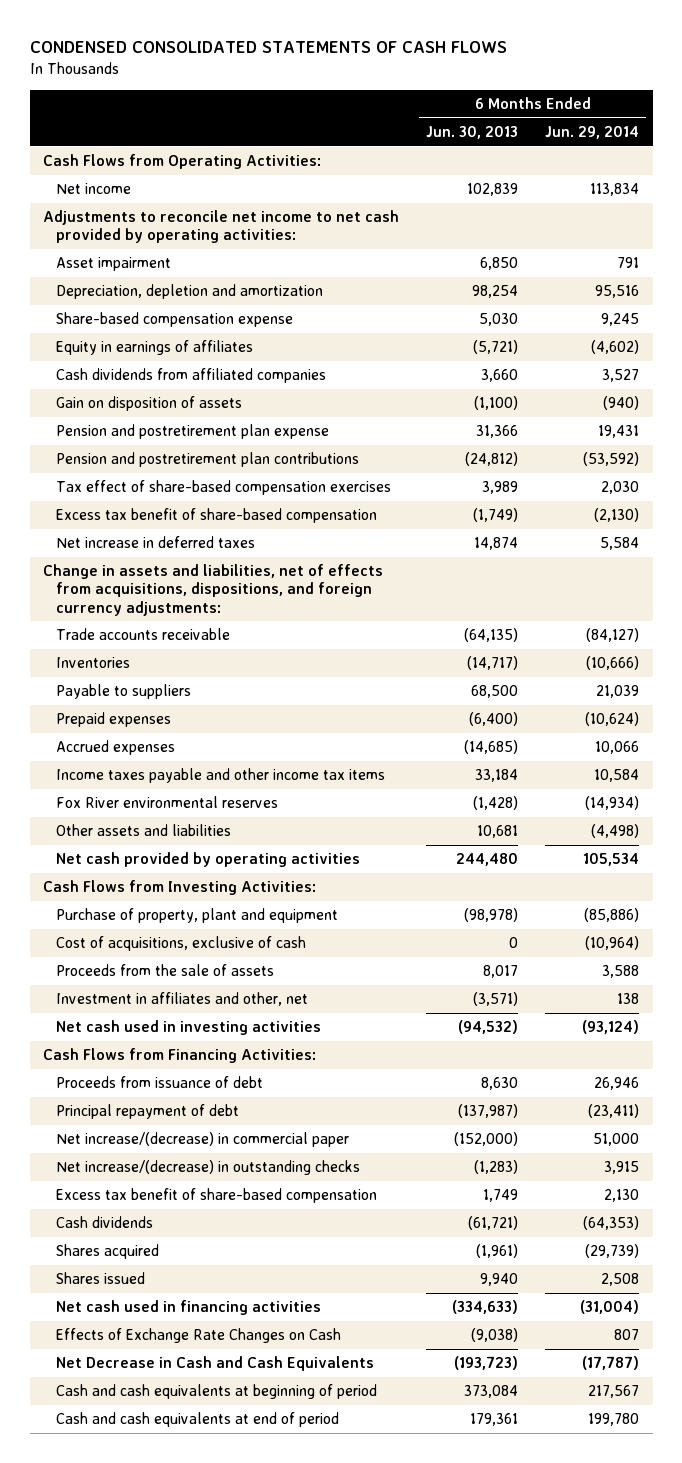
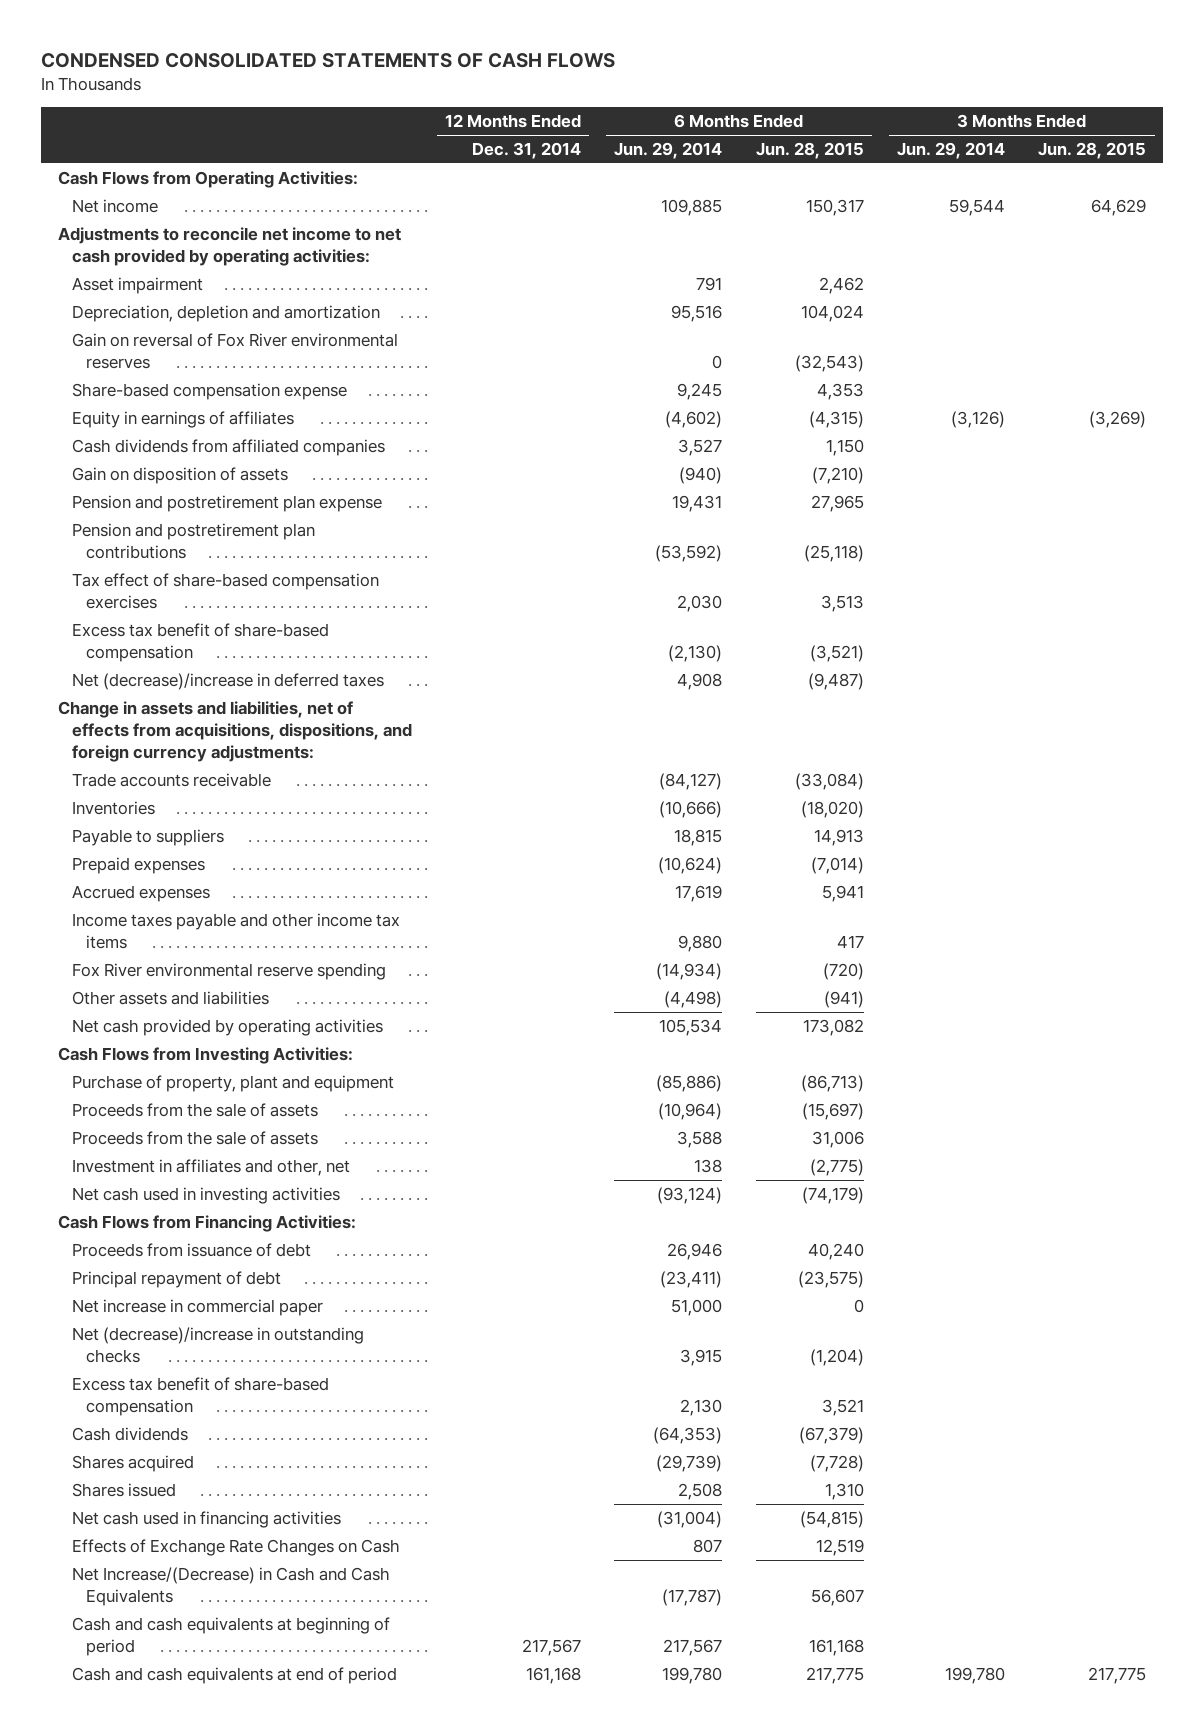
- | 6 Months Ended Jun. 30, 2013 | 6 Months Ended Jun. 29, 2014
+ | 12 Months Ended Dec. 31, 2014 | 6 Months Ended Jun. 29, 2014 | 6 Months Ended Jun. 28, 2015 | 3 Months Ended Jun. 29, 2014 | 3 Months Ended Jun. 28, 2015
- Net income | 102,839 | 113,834
+ Net income | | 109,885 | 150,317 | 59,544 | 64,629
+ Gain on reversal of Fox River environmental reserves | | 0 | (32,543) | |
- Net increase in deferred taxes | 14,874 | 5,584
+ Net (decrease)/increase in deferred taxes | | 4,908 | (9,487) | |
- Payable to suppliers | 68,500 | 21,039
+ Payable to suppliers | | 18,815 | 14,913 | |
- Accrued expenses | (14,685) | 10,066
- Income taxes payable and other income tax items | 33,184 | 10,584
- Fox River environmental reserves | (1,428) | (14,934)
+ Accrued expenses | | 17,619 | 5,941 | |
+ Income taxes payable and other income tax items | | 9,880 | 417 | |
+ Fox River environmental reserve spending | | (14,934) | (720) | |
- Cost of acquisitions, exclusive of cash | 0 | (10,964)
+ Proceeds from the sale of assets | | (10,964) | (15,697) | |
- Net increase/(decrease) in commercial paper | (152,000) | 51,000
- Net increase/(decrease) in outstanding checks | (1,283) | 3,915
+ Net increase in commercial paper | | 51,000 | 0 | |
+ Net (decrease)/increase in outstanding checks | | 3,915 | (1,204) | |
- Net Decrease in Cash and Cash Equivalents | (193,723) | (17,787)
+ Net Increase/(Decrease) in Cash and Cash Equivalents | | (17,787) | 56,607 | |

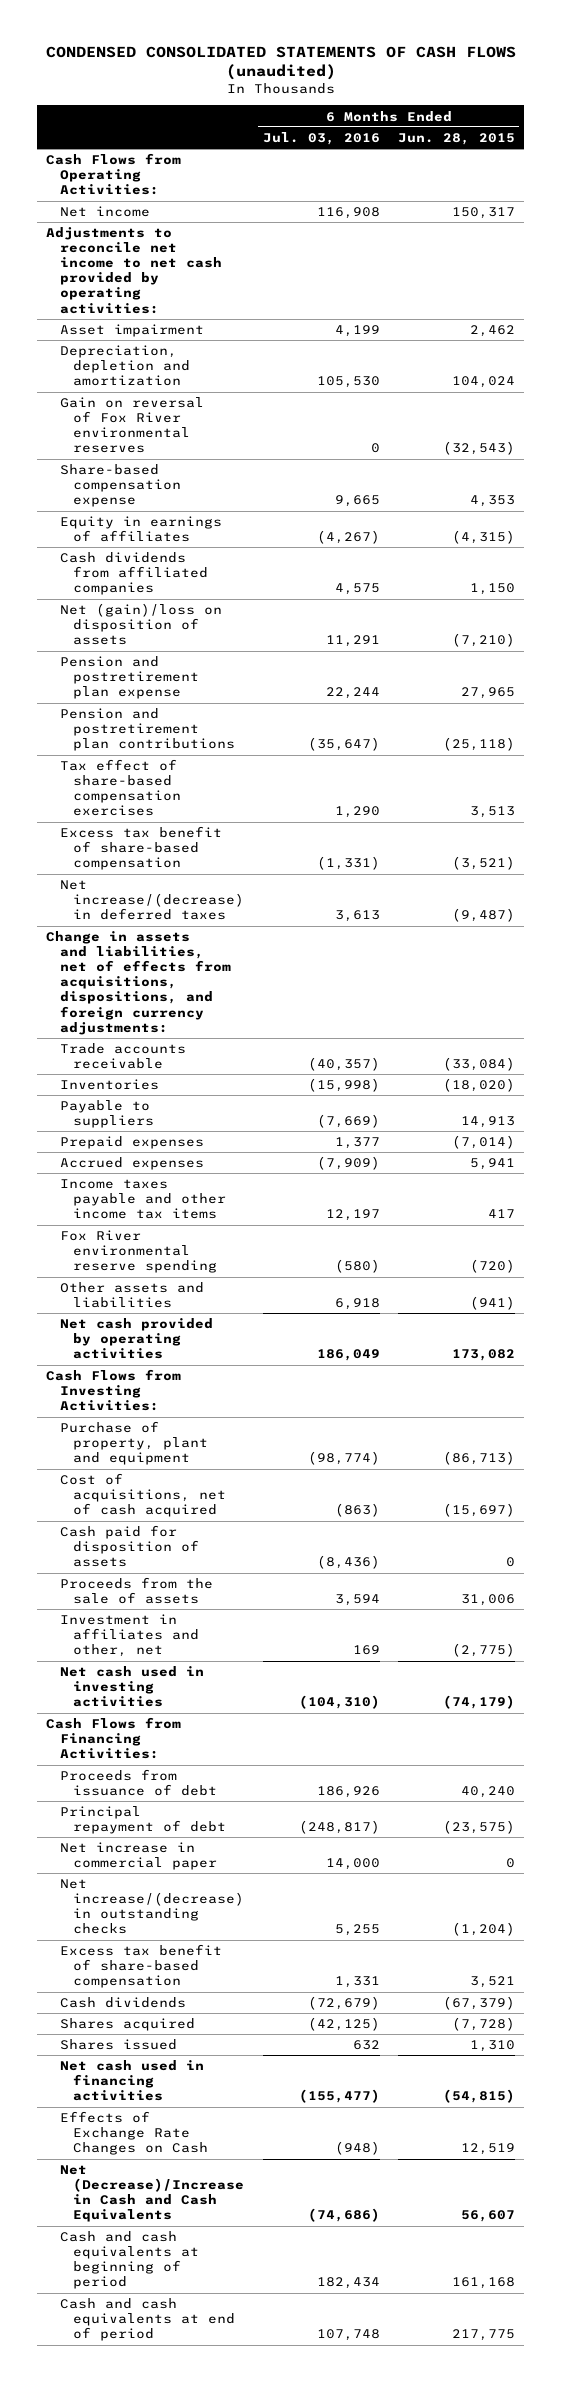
- CONDENSED CONSOLIDATED STATEMENTS OF CASH FLOWS
+ CONDENSED CONSOLIDATED STATEMENTS OF CASH FLOWS (unaudited)
- | 12 Months Ended Dec. 31, 2014 | 6 Months Ended Jun. 29, 2014 | 6 Months Ended Jun. 28, 2015 | 3 Months Ended Jun. 29, 2014 | 3 Months Ended Jun. 28, 2015
+ | 6 Months Ended Jul. 03, 2016 | 6 Months Ended Jun. 28, 2015
- Gain on disposition of assets | | (940) | (7,210) | |
+ Net (gain)/loss on disposition of assets | 11,291 | (7,210)
- Net (decrease)/increase in deferred taxes | | 4,908 | (9,487) | |
+ Net increase/(decrease) in deferred taxes | 3,613 | (9,487)
- Proceeds from the sale of assets | | (10,964) | (15,697) | |
+ Cost of acquisitions, net of cash acquired | (863) | (15,697)
+ Cash paid for disposition of assets | (8,436) | 0
- Net (decrease)/increase in outstanding checks | | 3,915 | (1,204) | |
+ Net increase/(decrease) in outstanding checks | 5,255 | (1,204)
- Net Increase/(Decrease) in Cash and Cash Equivalents | | (17,787) | 56,607 | |
+ Net (Decrease)/Increase in Cash and Cash Equivalents | (74,686) | 56,607

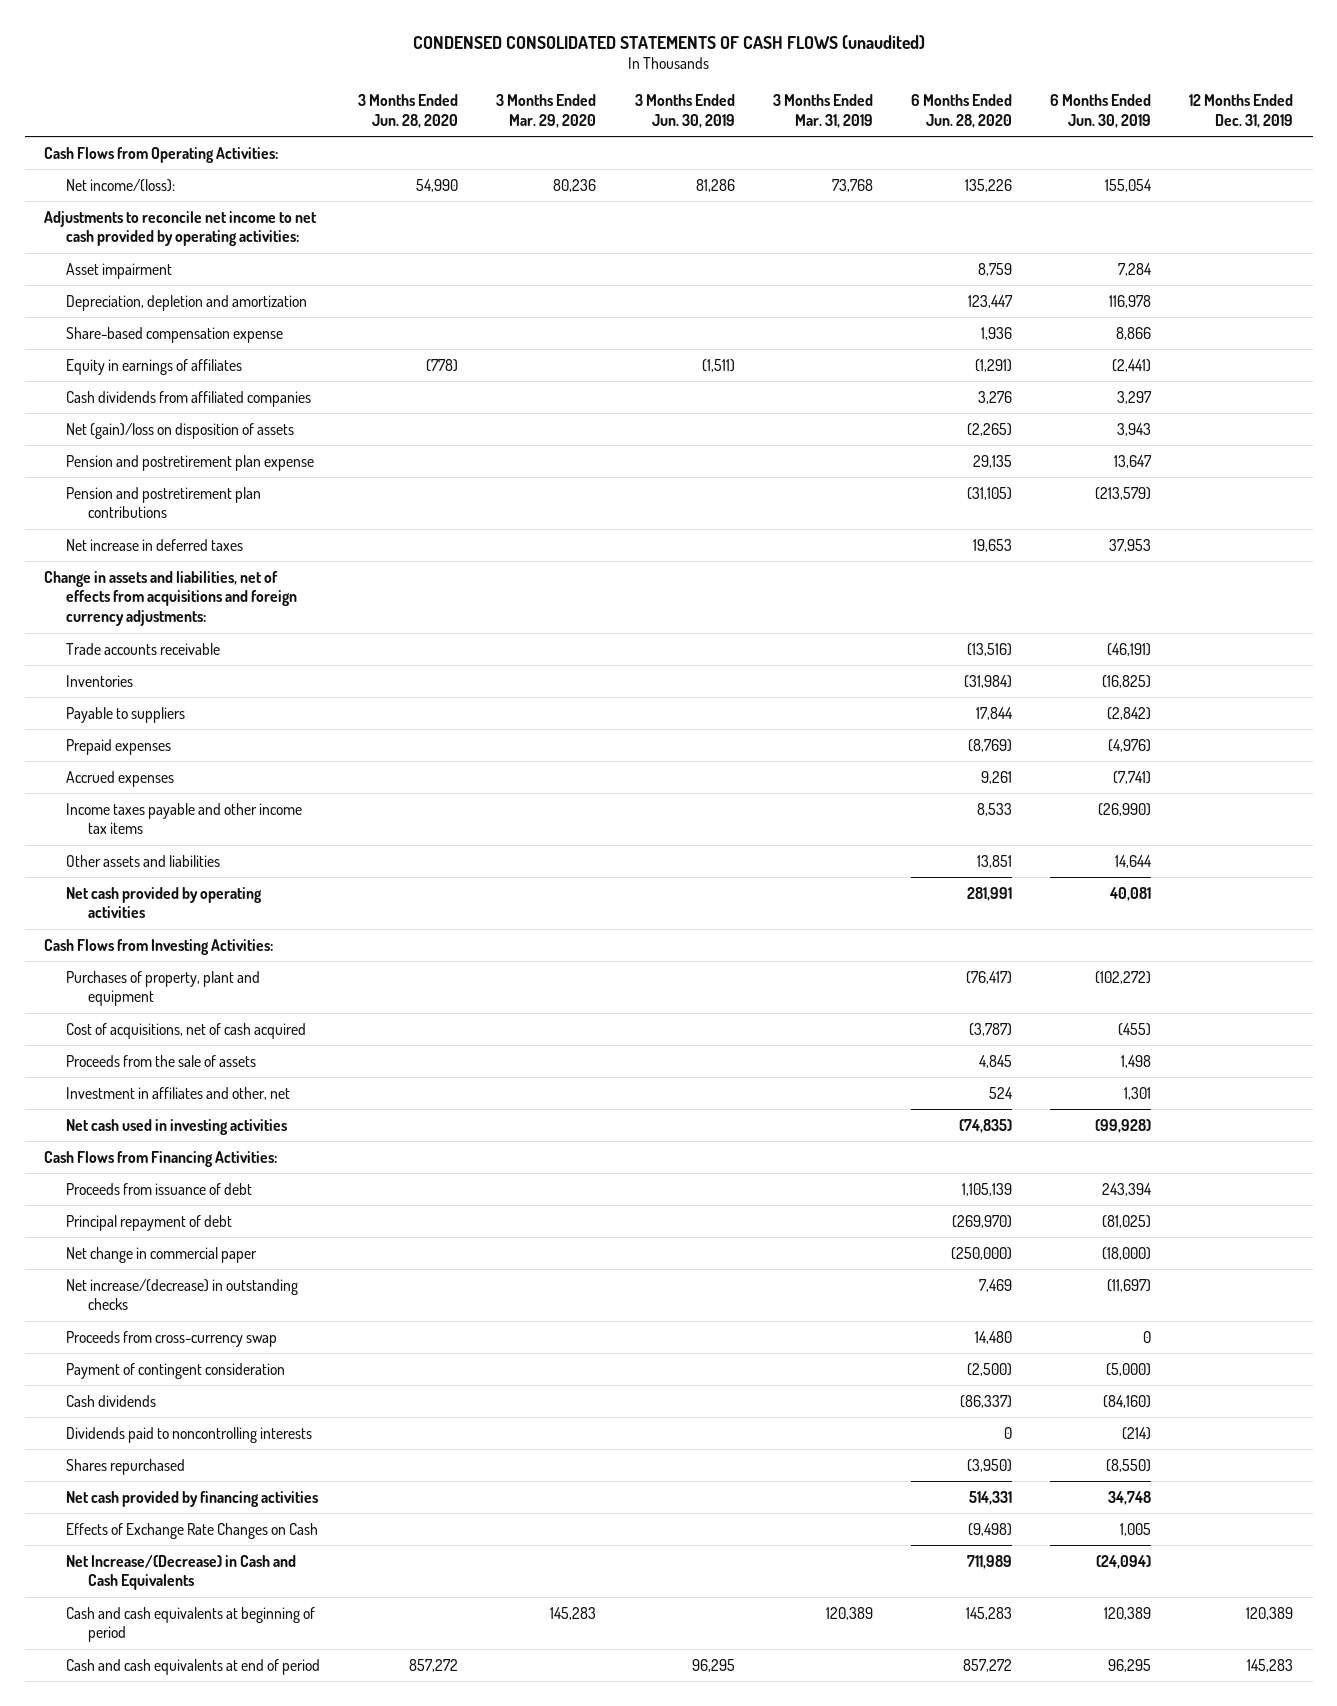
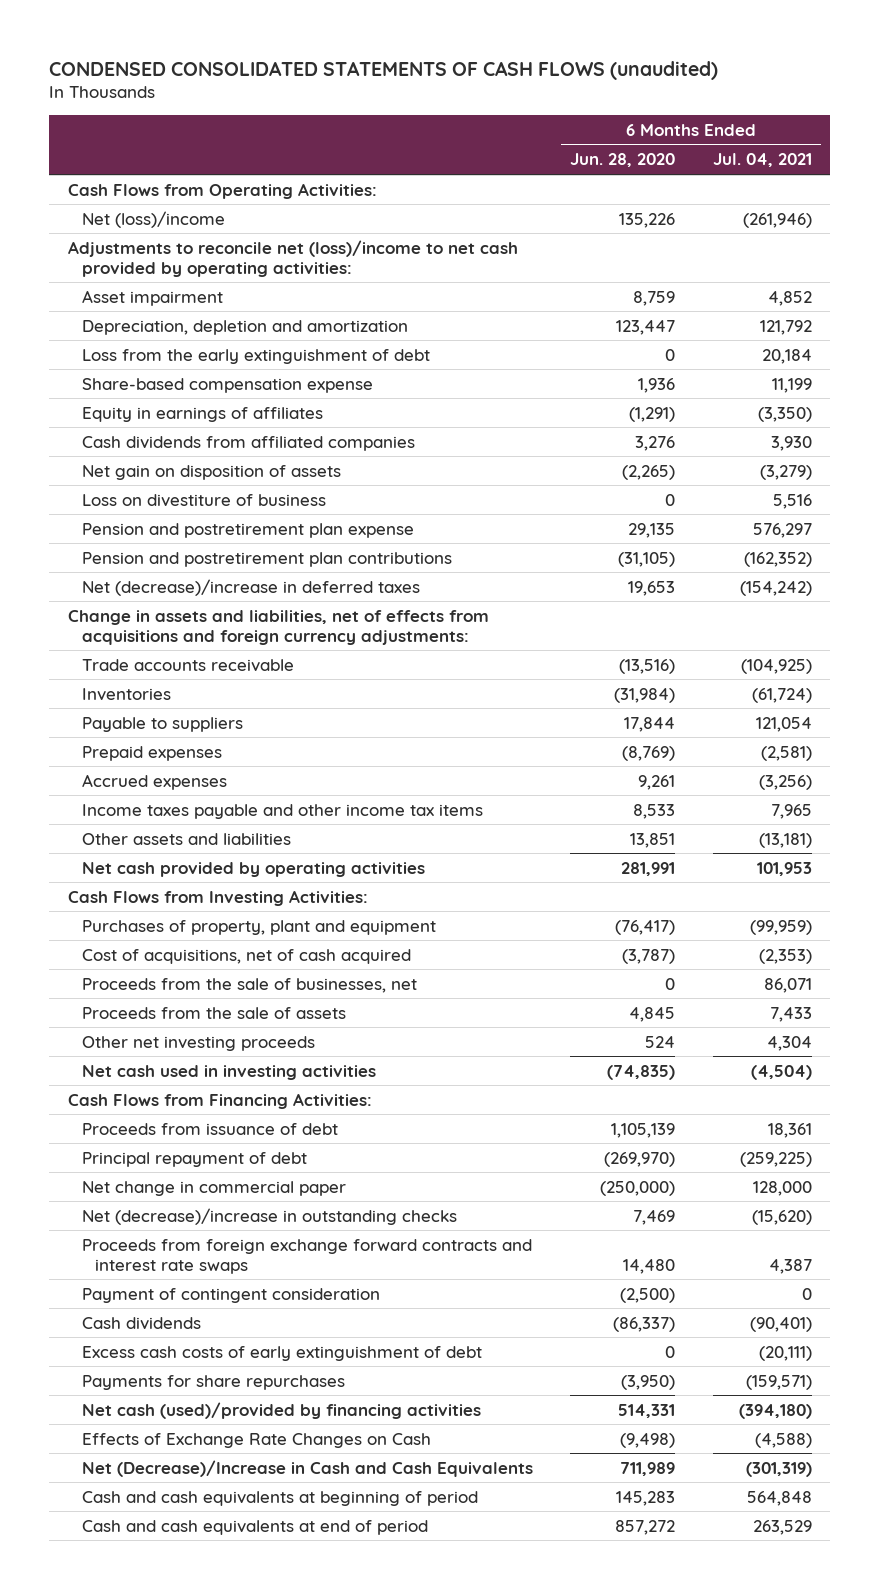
- | 3 Months Ended Jun. 28, 2020 | 3 Months Ended Mar. 29, 2020 | 3 Months Ended Jun. 30, 2019 | 3 Months Ended Mar. 31, 2019 | 6 Months Ended Jun. 28, 2020 | 6 Months Ended Jun. 30, 2019 | 12 Months Ended Dec. 31, 2019
+ | 6 Months Ended Jun. 28, 2020 | 6 Months Ended Jul. 04, 2021
- Net income/(loss): | 54,990 | 80,236 | 81,286 | 73,768 | 135,226 | 155,054 |
- Adjustments to reconcile net income to net cash provided by operating activities:
+ Net (loss)/income | 135,226 | (261,946)
+ Adjustments to reconcile net (loss)/income to net cash provided by operating activities:
+ Loss from the early extinguishment of debt | 0 | 20,184
- Net (gain)/loss on disposition of assets | | | | | (2,265) | 3,943 |
+ Net gain on disposition of assets | (2,265) | (3,279)
+ Loss on divestiture of business | 0 | 5,516
- Net increase in deferred taxes | | | | | 19,653 | 37,953 |
+ Net (decrease)/increase in deferred taxes | 19,653 | (154,242)
+ Proceeds from the sale of businesses, net | 0 | 86,071
- Investment in affiliates and other, net | | | | | 524 | 1,301 |
+ Other net investing proceeds | 524 | 4,304
- Net increase/(decrease) in outstanding checks | | | | | 7,469 | (11,697) |
- Proceeds from cross-currency swap | | | | | 14,480 | 0 |
+ Net (decrease)/increase in outstanding checks | 7,469 | (15,620)
+ Proceeds from foreign exchange forward contracts and interest rate swaps | 14,480 | 4,387
- Dividends paid to noncontrolling interests | | | | | 0 | (214) |
- Shares repurchased | | | | | (3,950) | (8,550) |
- Net cash provided by financing activities | | | | | 514,331 | 34,748 |
+ Excess cash costs of early extinguishment of debt | 0 | (20,111)
+ Payments for share repurchases | (3,950) | (159,571)
+ Net cash (used)/provided by financing activities | 514,331 | (394,180)
- Net Increase/(Decrease) in Cash and Cash Equivalents | | | | | 711,989 | (24,094) |
+ Net (Decrease)/Increase in Cash and Cash Equivalents | 711,989 | (301,319)

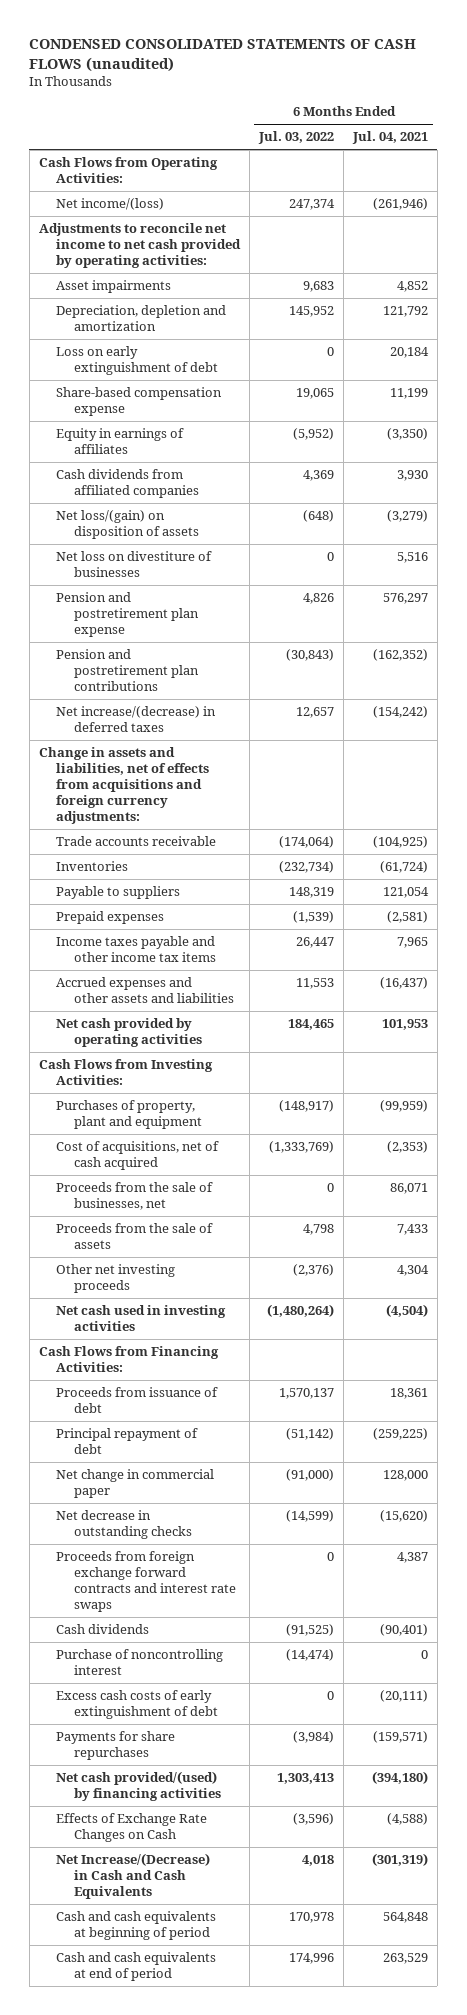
- | 6 Months Ended Jun. 28, 2020 | 6 Months Ended Jul. 04, 2021
+ | 6 Months Ended Jul. 03, 2022 | 6 Months Ended Jul. 04, 2021
- Net (loss)/income | 135,226 | (261,946)
- Adjustments to reconcile net (loss)/income to net cash provided by operating activities:
- Asset impairment | 8,759 | 4,852
+ Net income/(loss) | 247,374 | (261,946)
+ Adjustments to reconcile net income to net cash provided by operating activities:
+ Asset impairments | 9,683 | 4,852
- Loss from the early extinguishment of debt | 0 | 20,184
+ Loss on early extinguishment of debt | 0 | 20,184
- Net gain on disposition of assets | (2,265) | (3,279)
- Loss on divestiture of business | 0 | 5,516
+ Net loss/(gain) on disposition of assets | (648) | (3,279)
+ Net loss on divestiture of businesses | 0 | 5,516
- Net (decrease)/increase in deferred taxes | 19,653 | (154,242)
+ Net increase/(decrease) in deferred taxes | 12,657 | (154,242)
- Accrued expenses | 9,261 | (3,256)
- Other assets and liabilities | 13,851 | (13,181)
+ Accrued expenses and other assets and liabilities | 11,553 | (16,437)
- Net (decrease)/increase in outstanding checks | 7,469 | (15,620)
+ Net decrease in outstanding checks | (14,599) | (15,620)
- Payment of contingent consideration | (2,500) | 0
+ Purchase of noncontrolling interest | (14,474) | 0
- Net cash (used)/provided by financing activities | 514,331 | (394,180)
+ Net cash provided/(used) by financing activities | 1,303,413 | (394,180)
- Net (Decrease)/Increase in Cash and Cash Equivalents | 711,989 | (301,319)
+ Net Increase/(Decrease) in Cash and Cash Equivalents | 4,018 | (301,319)

